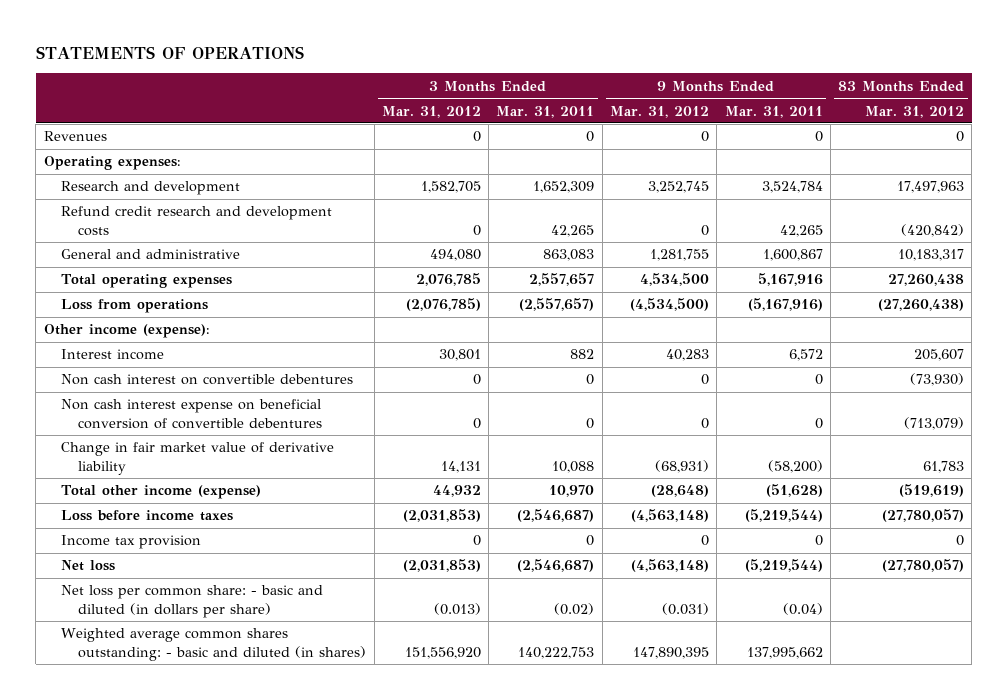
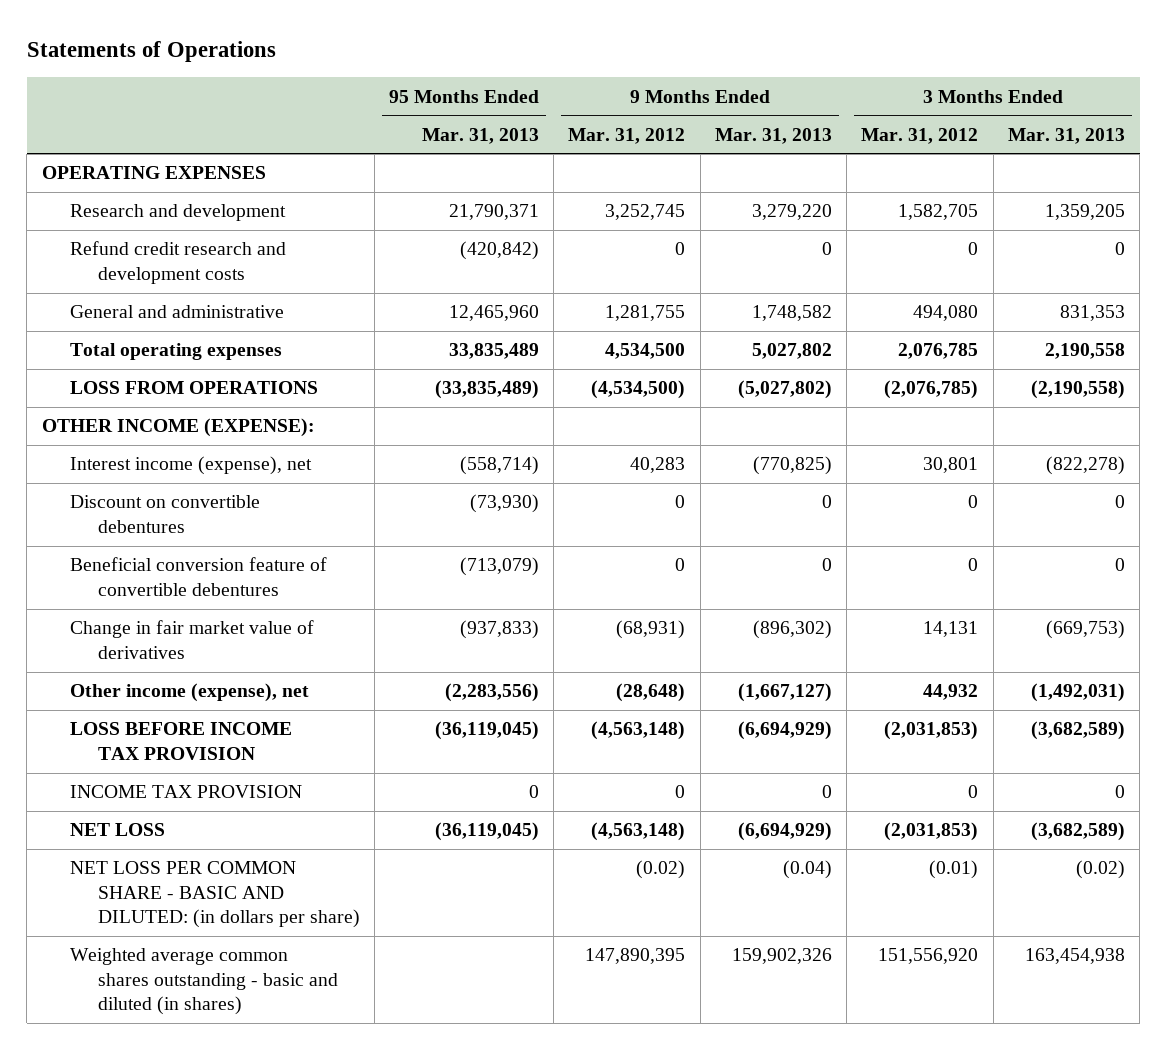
- STATEMENTS OF OPERATIONS
+ Statements of Operations
- | 3 Months Ended Mar. 31, 2012 | 3 Months Ended Mar. 31, 2011 | 9 Months Ended Mar. 31, 2012 | 9 Months Ended Mar. 31, 2011 | 83 Months Ended Mar. 31, 2012
+ | 95 Months Ended Mar. 31, 2013 | 9 Months Ended Mar. 31, 2012 | 9 Months Ended Mar. 31, 2013 | 3 Months Ended Mar. 31, 2012 | 3 Months Ended Mar. 31, 2013
- Revenues | 0 | 0 | 0 | 0 | 0
- Operating expenses:
+ OPERATING EXPENSES
- Loss from operations | (2,076,785) | (2,557,657) | (4,534,500) | (5,167,916) | (27,260,438)
- Other income (expense):
- Interest income | 30,801 | 882 | 40,283 | 6,572 | 205,607
- Non cash interest on convertible debentures | 0 | 0 | 0 | 0 | (73,930)
- Non cash interest expense on beneficial conversion of convertible debentures | 0 | 0 | 0 | 0 | (713,079)
- Change in fair market value of derivative liability | 14,131 | 10,088 | (68,931) | (58,200) | 61,783
- Total other income (expense) | 44,932 | 10,970 | (28,648) | (51,628) | (519,619)
- Loss before income taxes | (2,031,853) | (2,546,687) | (4,563,148) | (5,219,544) | (27,780,057)
- Income tax provision | 0 | 0 | 0 | 0 | 0
- Net loss | (2,031,853) | (2,546,687) | (4,563,148) | (5,219,544) | (27,780,057)
- Net loss per common share: - basic and diluted (in dollars per share) | (0.013) | (0.02) | (0.031) | (0.04) |
- Weighted average common shares outstanding: - basic and diluted (in shares) | 151,556,920 | 140,222,753 | 147,890,395 | 137,995,662 |
+ LOSS FROM OPERATIONS | (33,835,489) | (4,534,500) | (5,027,802) | (2,076,785) | (2,190,558)
+ OTHER INCOME (EXPENSE):
+ Interest income (expense), net | (558,714) | 40,283 | (770,825) | 30,801 | (822,278)
+ Discount on convertible debentures | (73,930) | 0 | 0 | 0 | 0
+ Beneficial conversion feature of convertible debentures | (713,079) | 0 | 0 | 0 | 0
+ Change in fair market value of derivatives | (937,833) | (68,931) | (896,302) | 14,131 | (669,753)
+ Other income (expense), net | (2,283,556) | (28,648) | (1,667,127) | 44,932 | (1,492,031)
+ LOSS BEFORE INCOME TAX PROVISION | (36,119,045) | (4,563,148) | (6,694,929) | (2,031,853) | (3,682,589)
+ INCOME TAX PROVISION | 0 | 0 | 0 | 0 | 0
+ NET LOSS | (36,119,045) | (4,563,148) | (6,694,929) | (2,031,853) | (3,682,589)
+ NET LOSS PER COMMON SHARE - BASIC AND DILUTED: (in dollars per share) | | (0.02) | (0.04) | (0.01) | (0.02)
+ Weighted average common shares outstanding - basic and diluted (in shares) | | 147,890,395 | 159,902,326 | 151,556,920 | 163,454,938

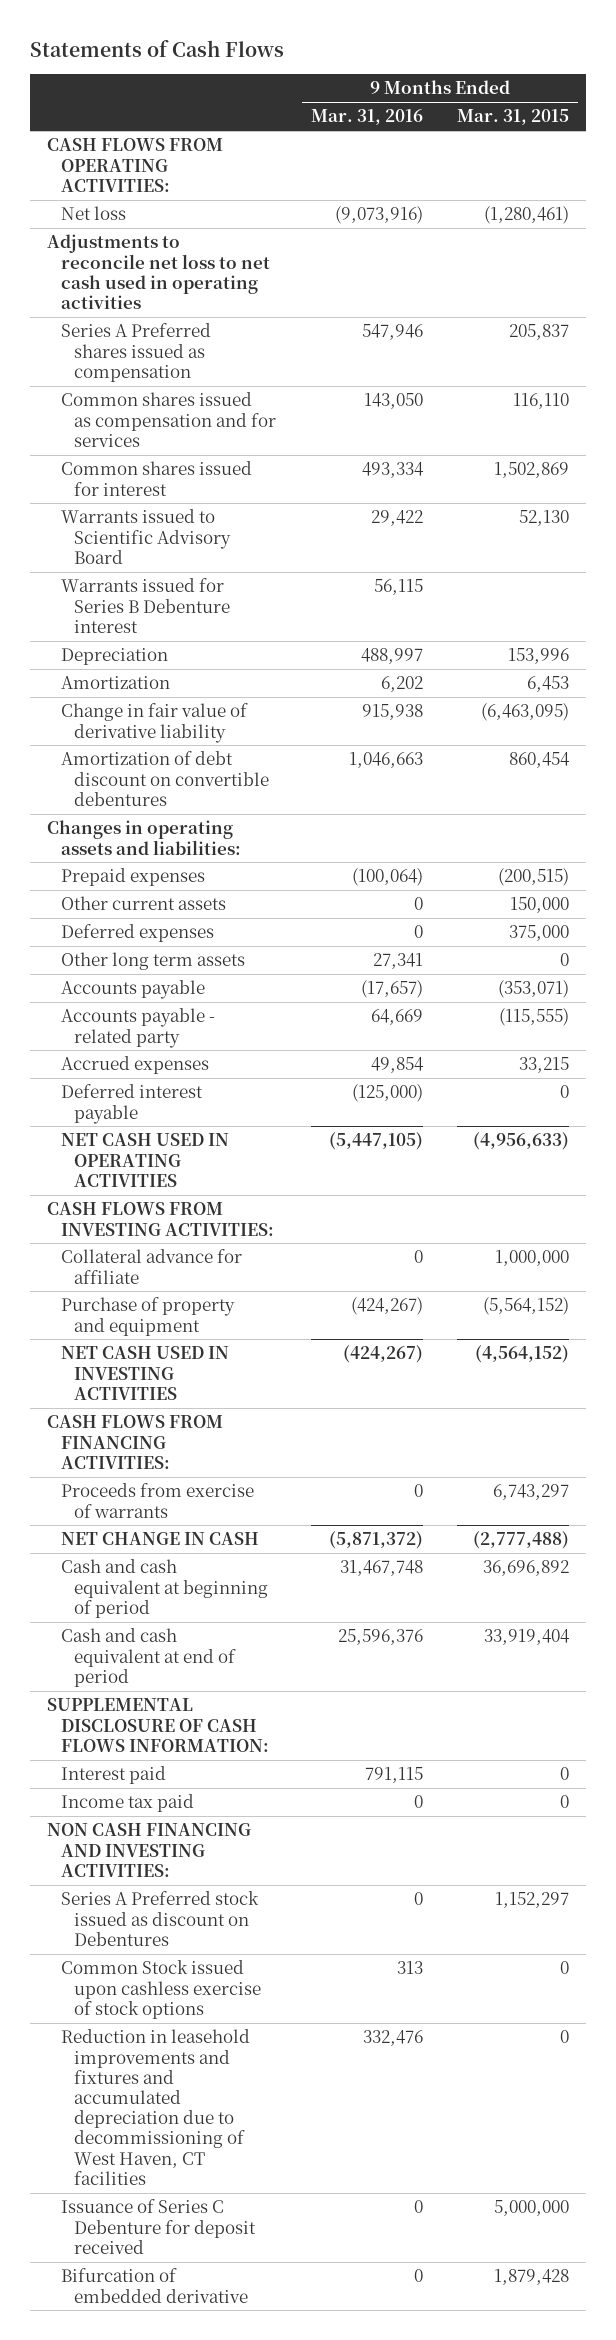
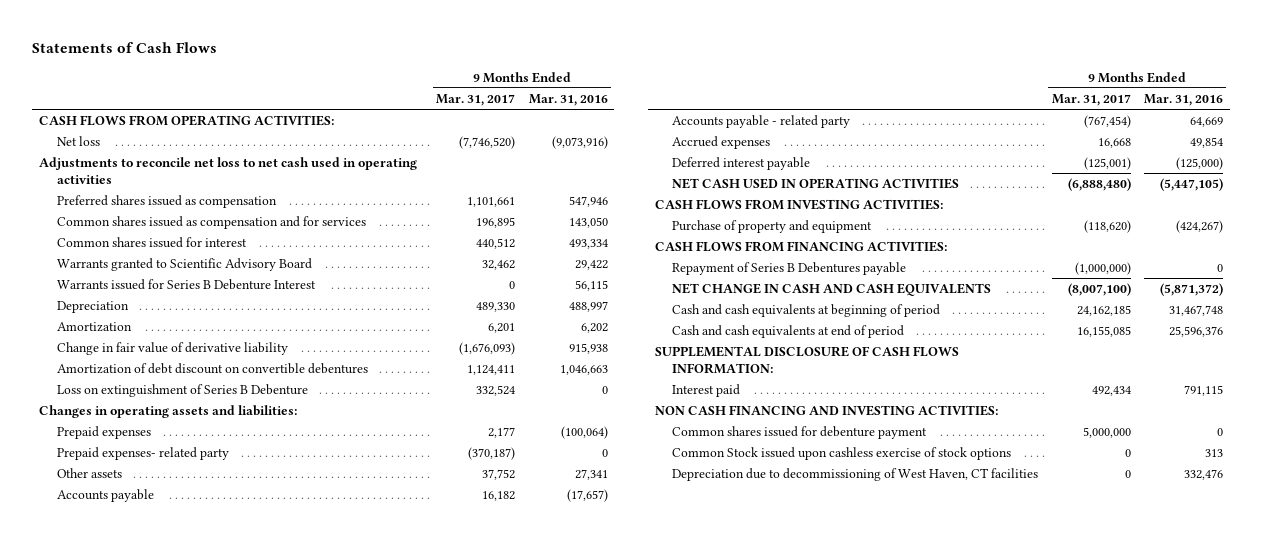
- | 9 Months Ended Mar. 31, 2016 | 9 Months Ended Mar. 31, 2015
+ | 9 Months Ended Mar. 31, 2017 | 9 Months Ended Mar. 31, 2016
- Series A Preferred shares issued as compensation | 547,946 | 205,837
+ Preferred shares issued as compensation | 1,101,661 | 547,946
- Warrants issued to Scientific Advisory Board | 29,422 | 52,130
- Warrants issued for Series B Debenture interest | 56,115 |
+ Warrants granted to Scientific Advisory Board | 32,462 | 29,422
+ Warrants issued for Series B Debenture Interest | 0 | 56,115
+ Loss on extinguishment of Series B Debenture | 332,524 | 0
- Other current assets | 0 | 150,000
- Deferred expenses | 0 | 375,000
- Other long term assets | 27,341 | 0
+ Prepaid expenses- related party | (370,187) | 0
+ Other assets | 37,752 | 27,341
- Collateral advance for affiliate | 0 | 1,000,000
- NET CASH USED IN INVESTING ACTIVITIES | (424,267) | (4,564,152)
- Proceeds from exercise of warrants | 0 | 6,743,297
- NET CHANGE IN CASH | (5,871,372) | (2,777,488)
- Cash and cash equivalent at beginning of period | 31,467,748 | 36,696,892
- Cash and cash equivalent at end of period | 25,596,376 | 33,919,404
+ Repayment of Series B Debentures payable | (1,000,000) | 0
+ NET CHANGE IN CASH AND CASH EQUIVALENTS | (8,007,100) | (5,871,372)
+ Cash and cash equivalents at beginning of period | 24,162,185 | 31,467,748
+ Cash and cash equivalents at end of period | 16,155,085 | 25,596,376
- Income tax paid | 0 | 0
- Series A Preferred stock issued as discount on Debentures | 0 | 1,152,297
+ Common shares issued for debenture payment | 5,000,000 | 0
- Reduction in leasehold improvements and fixtures and accumulated depreciation due to decommissioning of West Haven, CT facilities | 332,476 | 0
- Issuance of Series C Debenture for deposit received | 0 | 5,000,000
- Bifurcation of embedded derivative | 0 | 1,879,428
+ Depreciation due to decommissioning of West Haven, CT facilities | 0 | 332,476

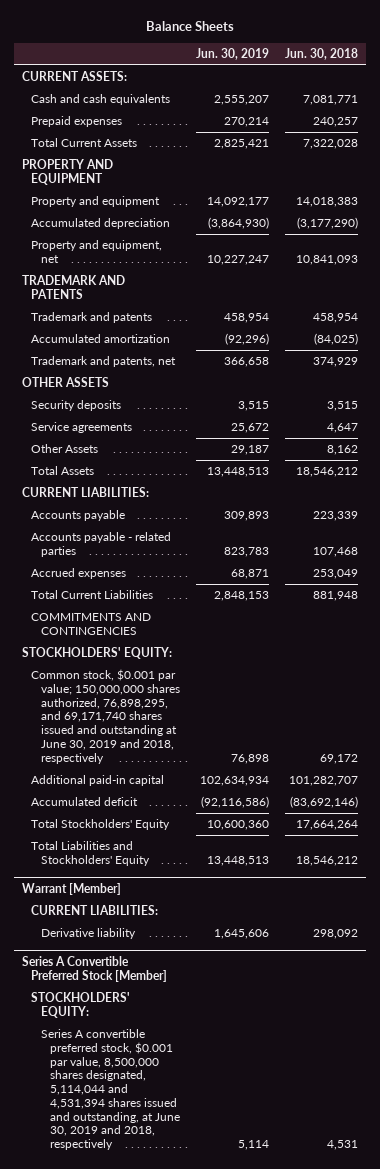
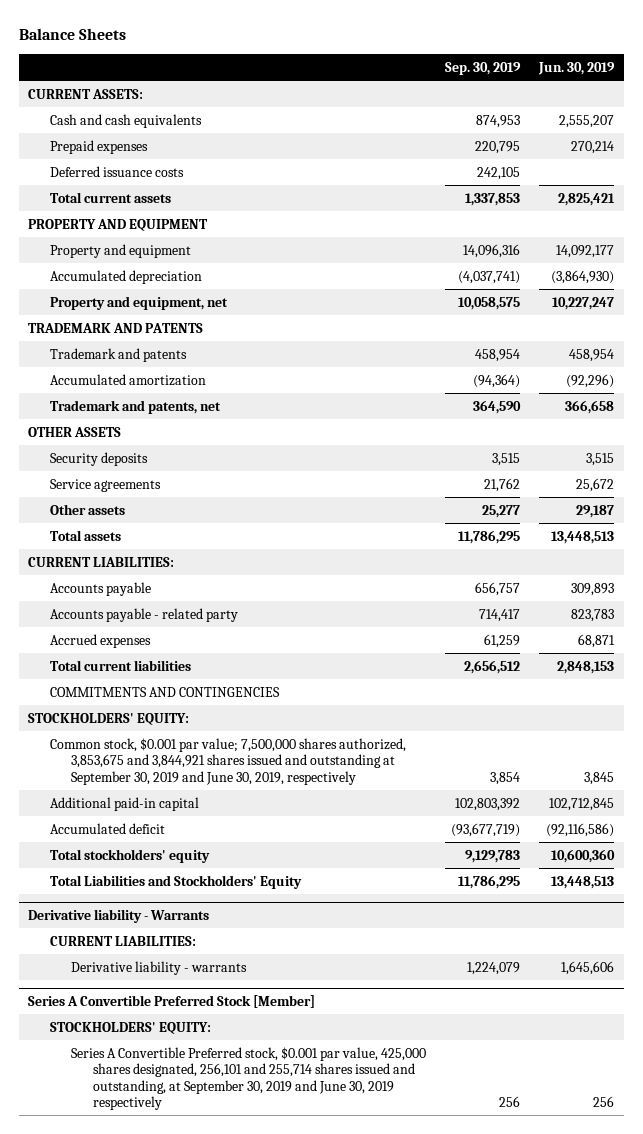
- | Jun. 30, 2019 | Jun. 30, 2018
+ | Sep. 30, 2019 | Jun. 30, 2019
- Total Current Assets | 2,825,421 | 7,322,028
+ Deferred issuance costs | 242,105 |
+ Total current assets | 1,337,853 | 2,825,421
- Other Assets | 29,187 | 8,162
- Total Assets | 13,448,513 | 18,546,212
+ Other assets | 25,277 | 29,187
+ Total assets | 11,786,295 | 13,448,513
- Accounts payable - related parties | 823,783 | 107,468
+ Accounts payable - related party | 714,417 | 823,783
- Total Current Liabilities | 2,848,153 | 881,948
+ Total current liabilities | 2,656,512 | 2,848,153
- Common stock, $0.001 par value; 150,000,000 shares authorized, 76,898,295, and 69,171,740 shares issued and outstanding at June 30, 2019 and 2018, respectively | 76,898 | 69,172
- Additional paid-in capital | 102,634,934 | 101,282,707
+ Common stock, $0.001 par value; 7,500,000 shares authorized, 3,853,675 and 3,844,921 shares issued and outstanding at September 30, 2019 and June 30, 2019, respectively | 3,854 | 3,845
+ Additional paid-in capital | 102,803,392 | 102,712,845
- Total Stockholders' Equity | 10,600,360 | 17,664,264
+ Total stockholders' equity | 9,129,783 | 10,600,360
- Warrant [Member]
+ Derivative liability - Warrants
- Derivative liability | 1,645,606 | 298,092
+ Derivative liability - warrants | 1,224,079 | 1,645,606
@ Series A Convertible Preferred Stock [Member]
- Series A convertible preferred stock, $0.001 par value, 8,500,000 shares designated, 5,114,044 and 4,531,394 shares issued and outstanding, at June 30, 2019 and 2018, respectively | 5,114 | 4,531
+ Series A Convertible Preferred stock, $0.001 par value, 425,000 shares designated, 256,101 and 255,714 shares issued and outstanding, at September 30, 2019 and June 30, 2019 respectively | 256 | 256

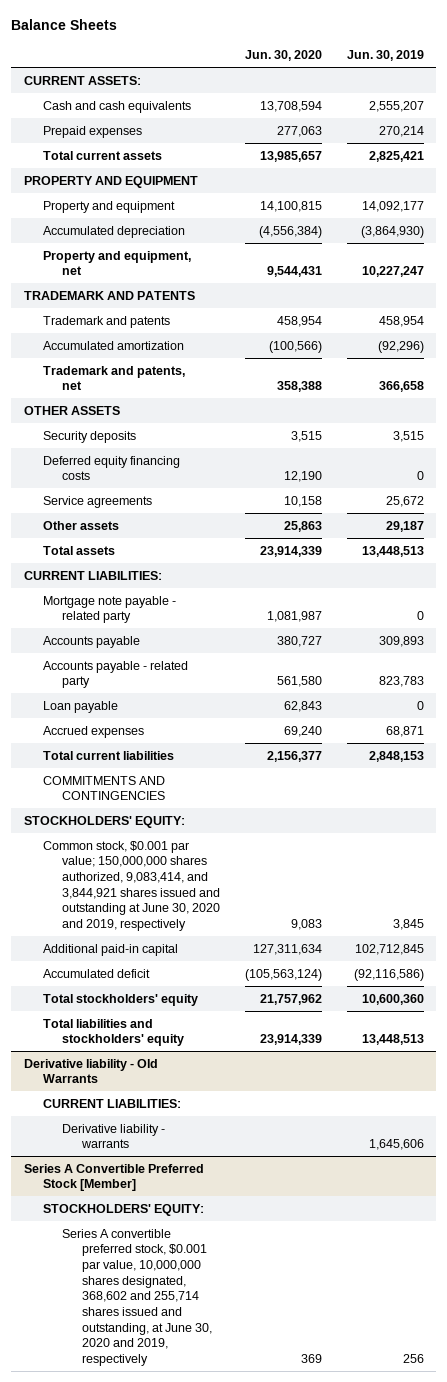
- | Sep. 30, 2019 | Jun. 30, 2019
+ | Jun. 30, 2020 | Jun. 30, 2019
- Deferred issuance costs | 242,105 |
+ Deferred equity financing costs | 12,190 | 0
+ Mortgage note payable - related party | 1,081,987 | 0
+ Loan payable | 62,843 | 0
- Common stock, $0.001 par value; 7,500,000 shares authorized, 3,853,675 and 3,844,921 shares issued and outstanding at September 30, 2019 and June 30, 2019, respectively | 3,854 | 3,845
+ Common stock, $0.001 par value; 150,000,000 shares authorized, 9,083,414, and 3,844,921 shares issued and outstanding at June 30, 2020 and 2019, respectively | 9,083 | 3,845
- Total Liabilities and Stockholders' Equity | 11,786,295 | 13,448,513
- Derivative liability - Warrants
+ Total liabilities and stockholders' equity | 23,914,339 | 13,448,513
+ Derivative liability - Old Warrants
@ Series A Convertible Preferred Stock [Member]
- Series A Convertible Preferred stock, $0.001 par value, 425,000 shares designated, 256,101 and 255,714 shares issued and outstanding, at September 30, 2019 and June 30, 2019 respectively | 256 | 256
+ Series A convertible preferred stock, $0.001 par value, 10,000,000 shares designated, 368,602 and 255,714 shares issued and outstanding, at June 30, 2020 and 2019, respectively | 369 | 256

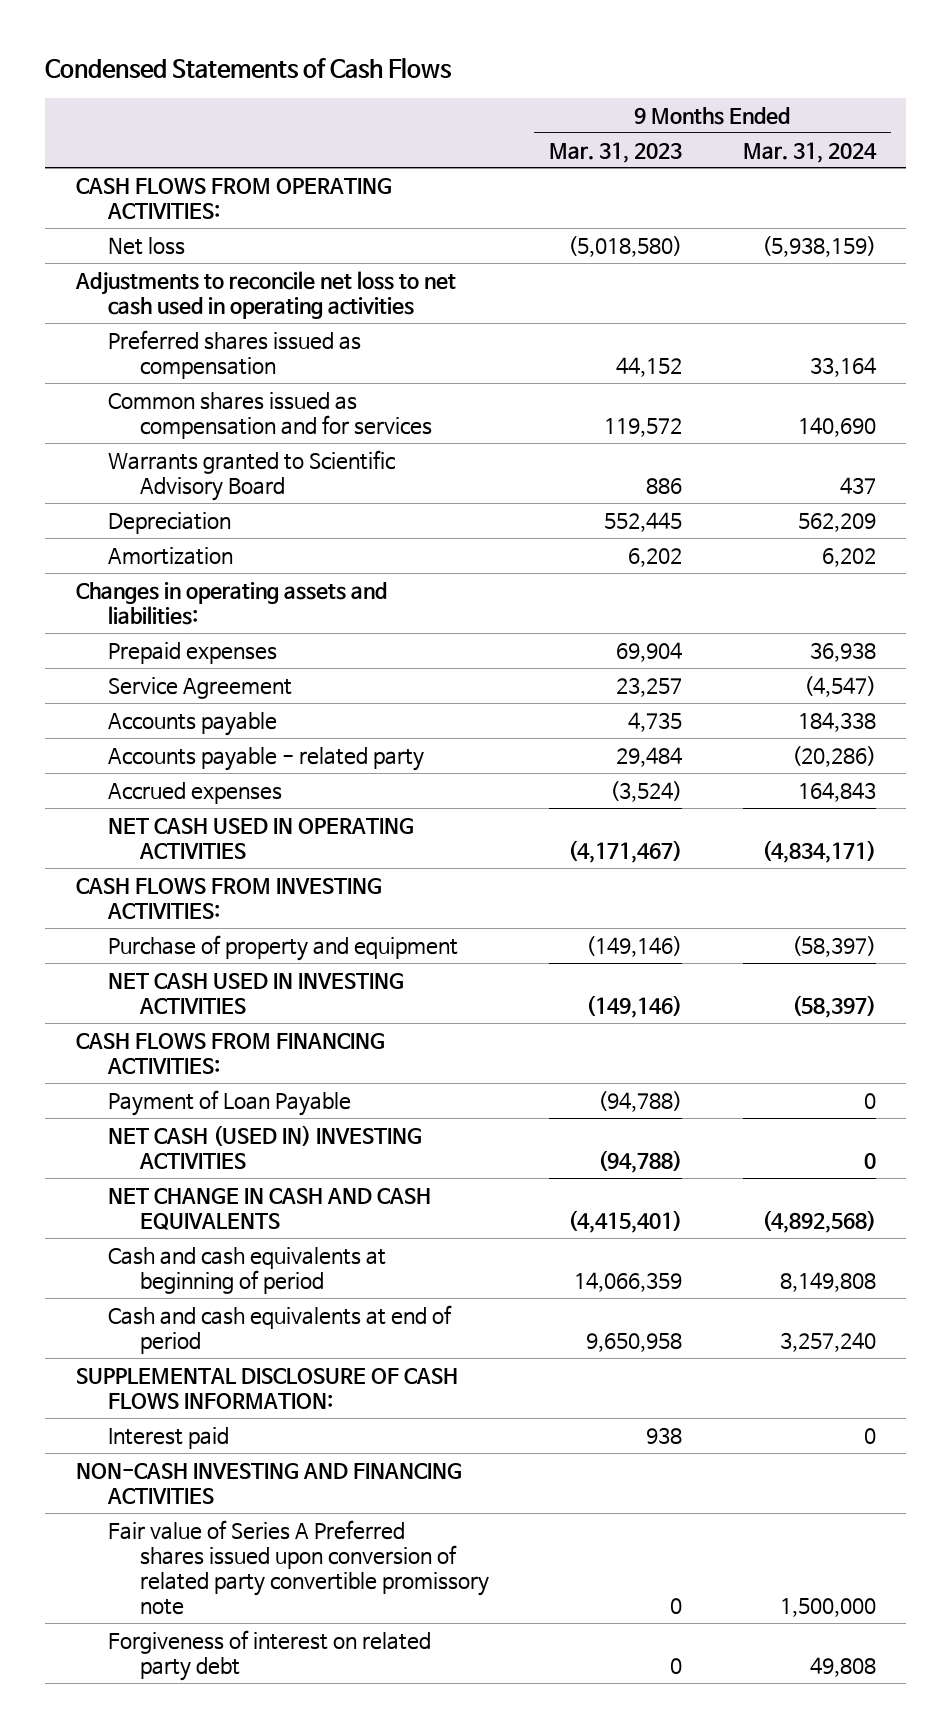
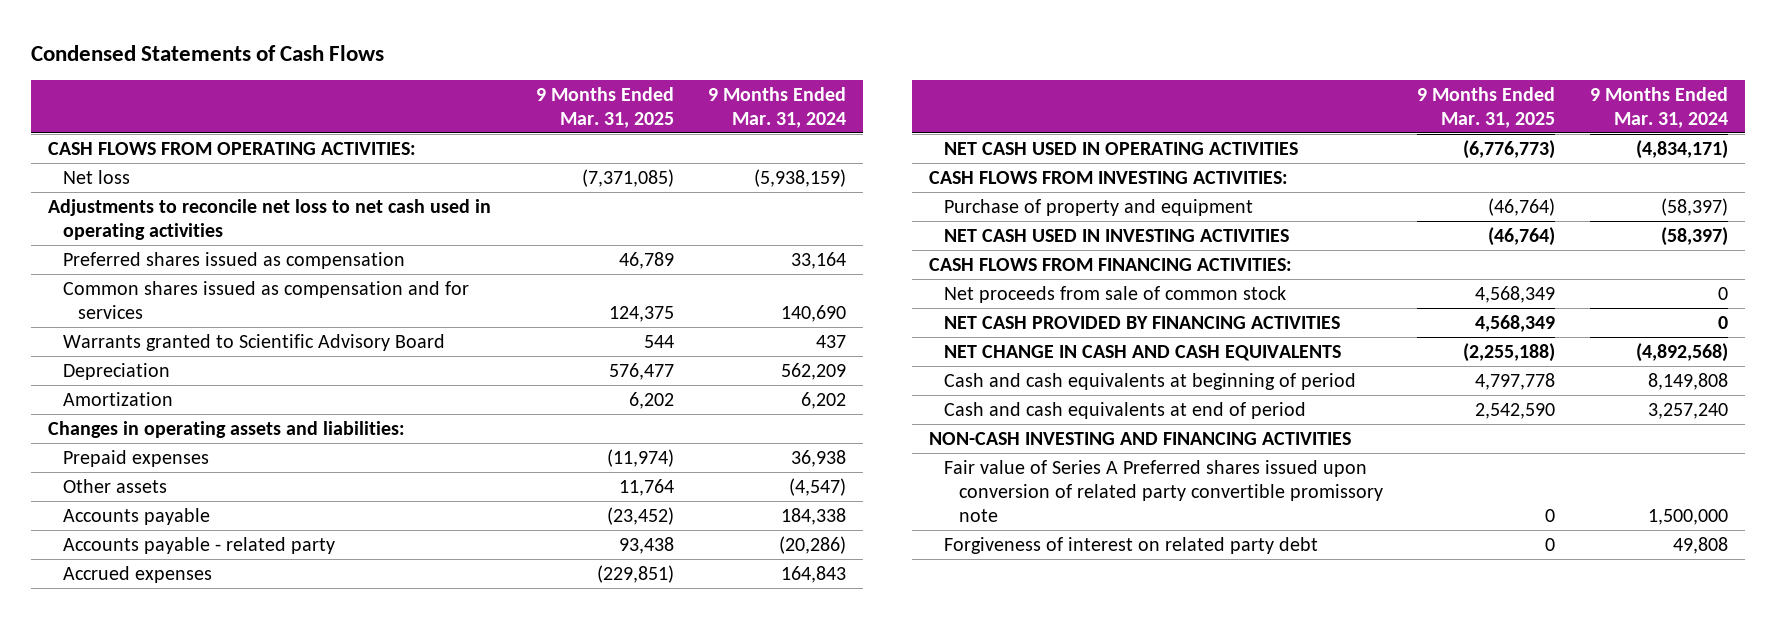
- | 9 Months Ended Mar. 31, 2023 | 9 Months Ended Mar. 31, 2024
+ | 9 Months Ended Mar. 31, 2025 | 9 Months Ended Mar. 31, 2024
- Service Agreement | 23,257 | (4,547)
+ Other assets | 11,764 | (4,547)
- Payment of Loan Payable | (94,788) | 0
- NET CASH (USED IN) INVESTING ACTIVITIES | (94,788) | 0
+ Net proceeds from sale of common stock | 4,568,349 | 0
+ NET CASH PROVIDED BY FINANCING ACTIVITIES | 4,568,349 | 0
- SUPPLEMENTAL DISCLOSURE OF CASH FLOWS INFORMATION:
- Interest paid | 938 | 0

